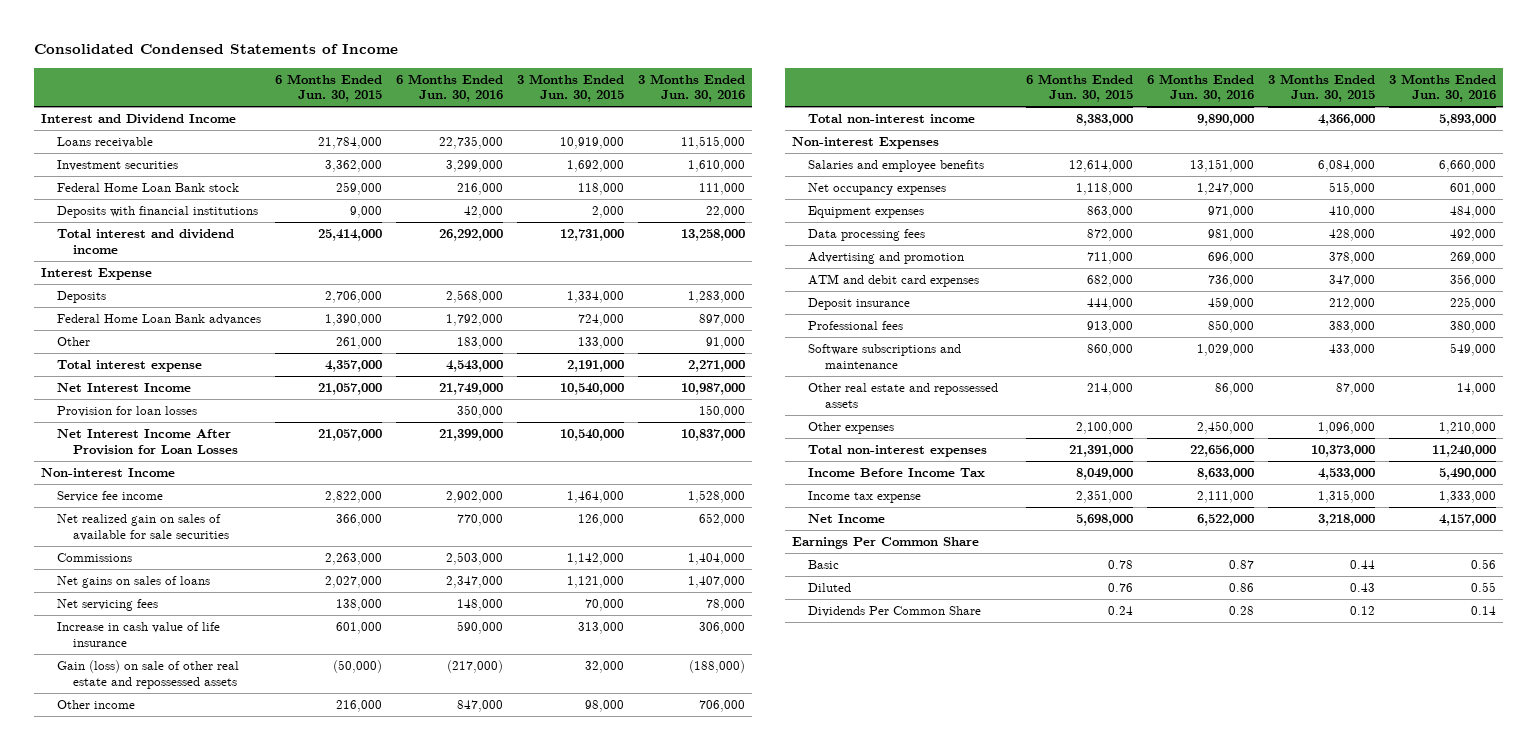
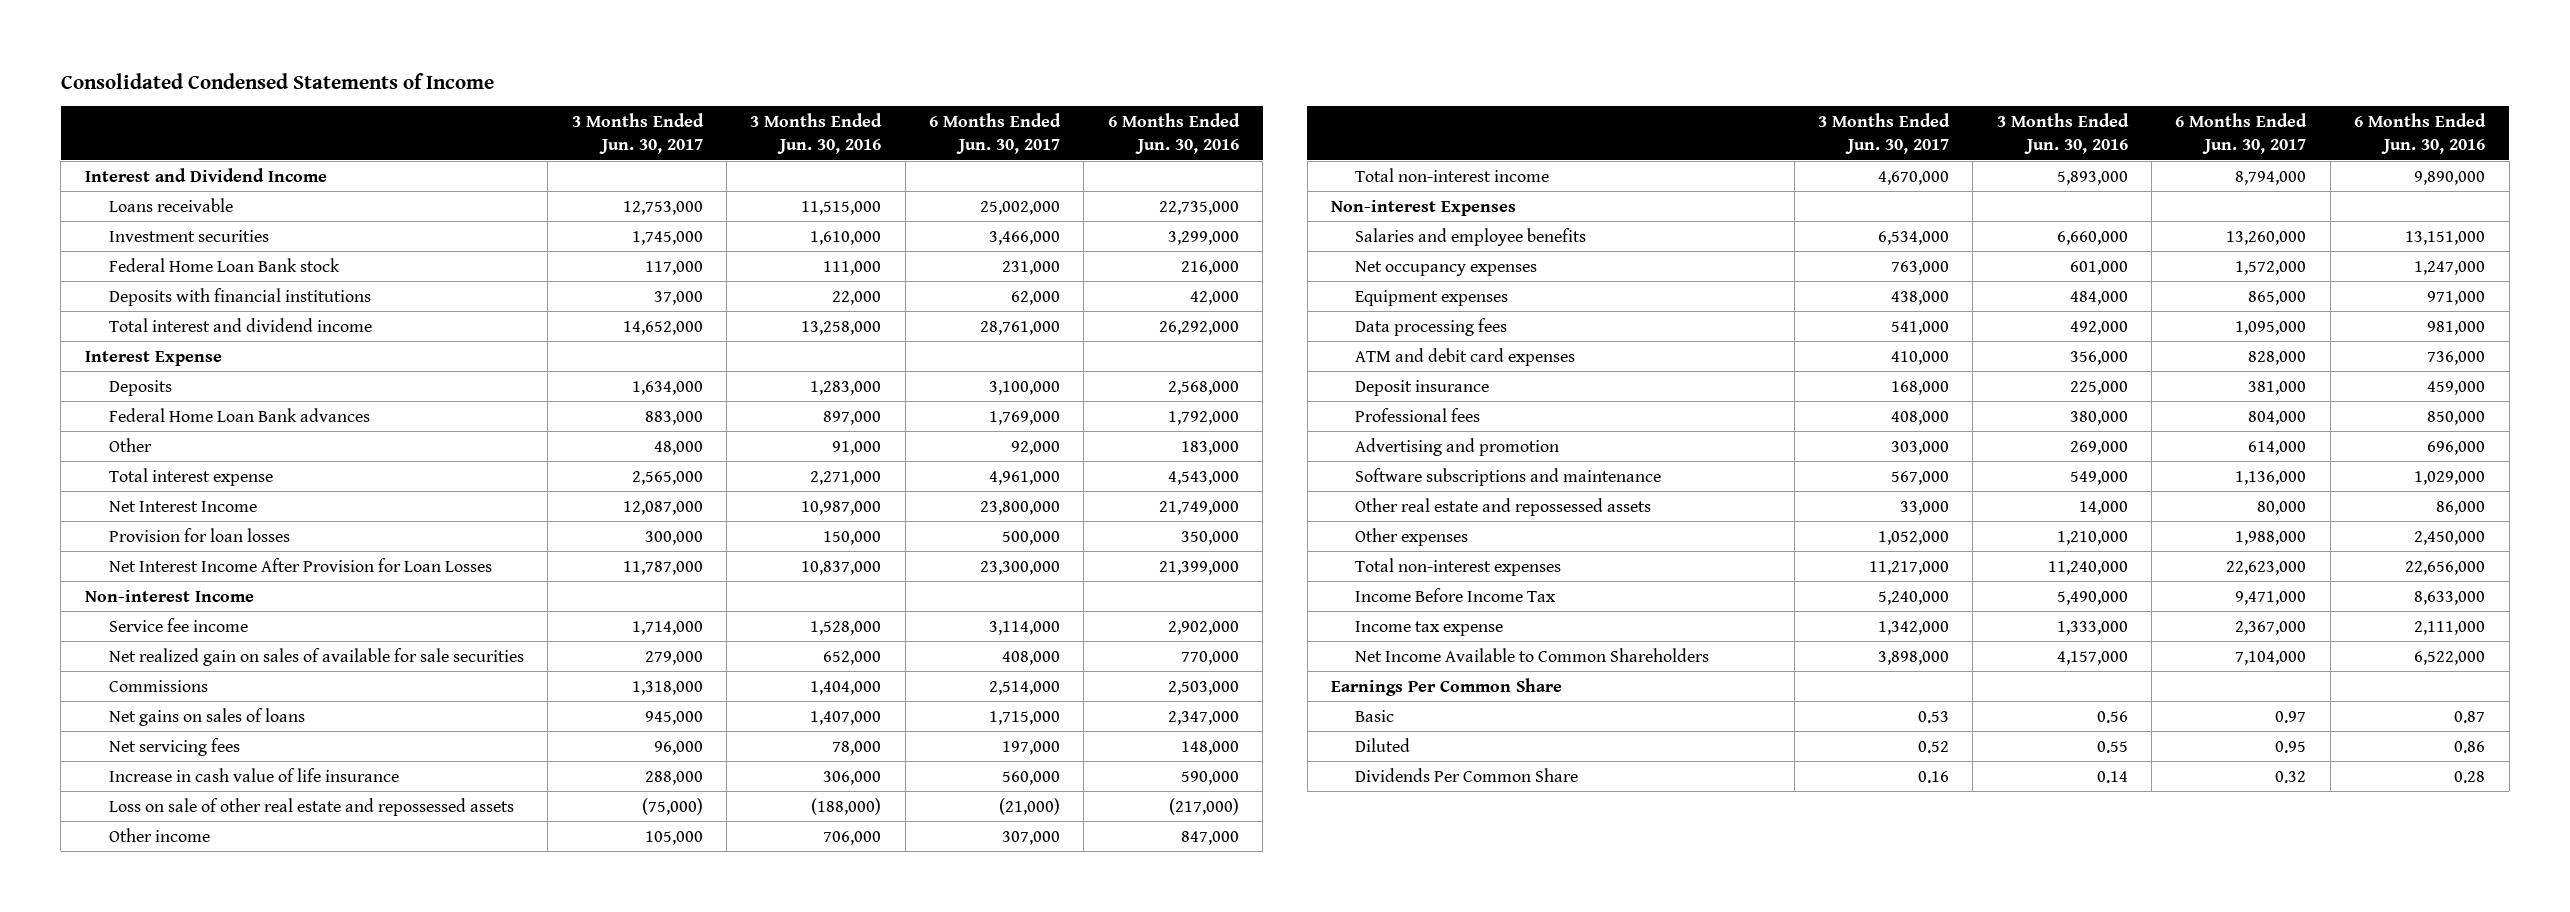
- | 6 Months Ended Jun. 30, 2015 | 6 Months Ended Jun. 30, 2016 | 3 Months Ended Jun. 30, 2015 | 3 Months Ended Jun. 30, 2016
+ | 3 Months Ended Jun. 30, 2017 | 3 Months Ended Jun. 30, 2016 | 6 Months Ended Jun. 30, 2017 | 6 Months Ended Jun. 30, 2016
- Gain (loss) on sale of other real estate and repossessed assets | (50,000) | (217,000) | 32,000 | (188,000)
+ Loss on sale of other real estate and repossessed assets | (75,000) | (188,000) | (21,000) | (217,000)
moved down: Advertising and promotion | 303,000 | 269,000 | 614,000 | 696,000
- Net Income | 5,698,000 | 6,522,000 | 3,218,000 | 4,157,000
+ Net Income Available to Common Shareholders | 3,898,000 | 4,157,000 | 7,104,000 | 6,522,000

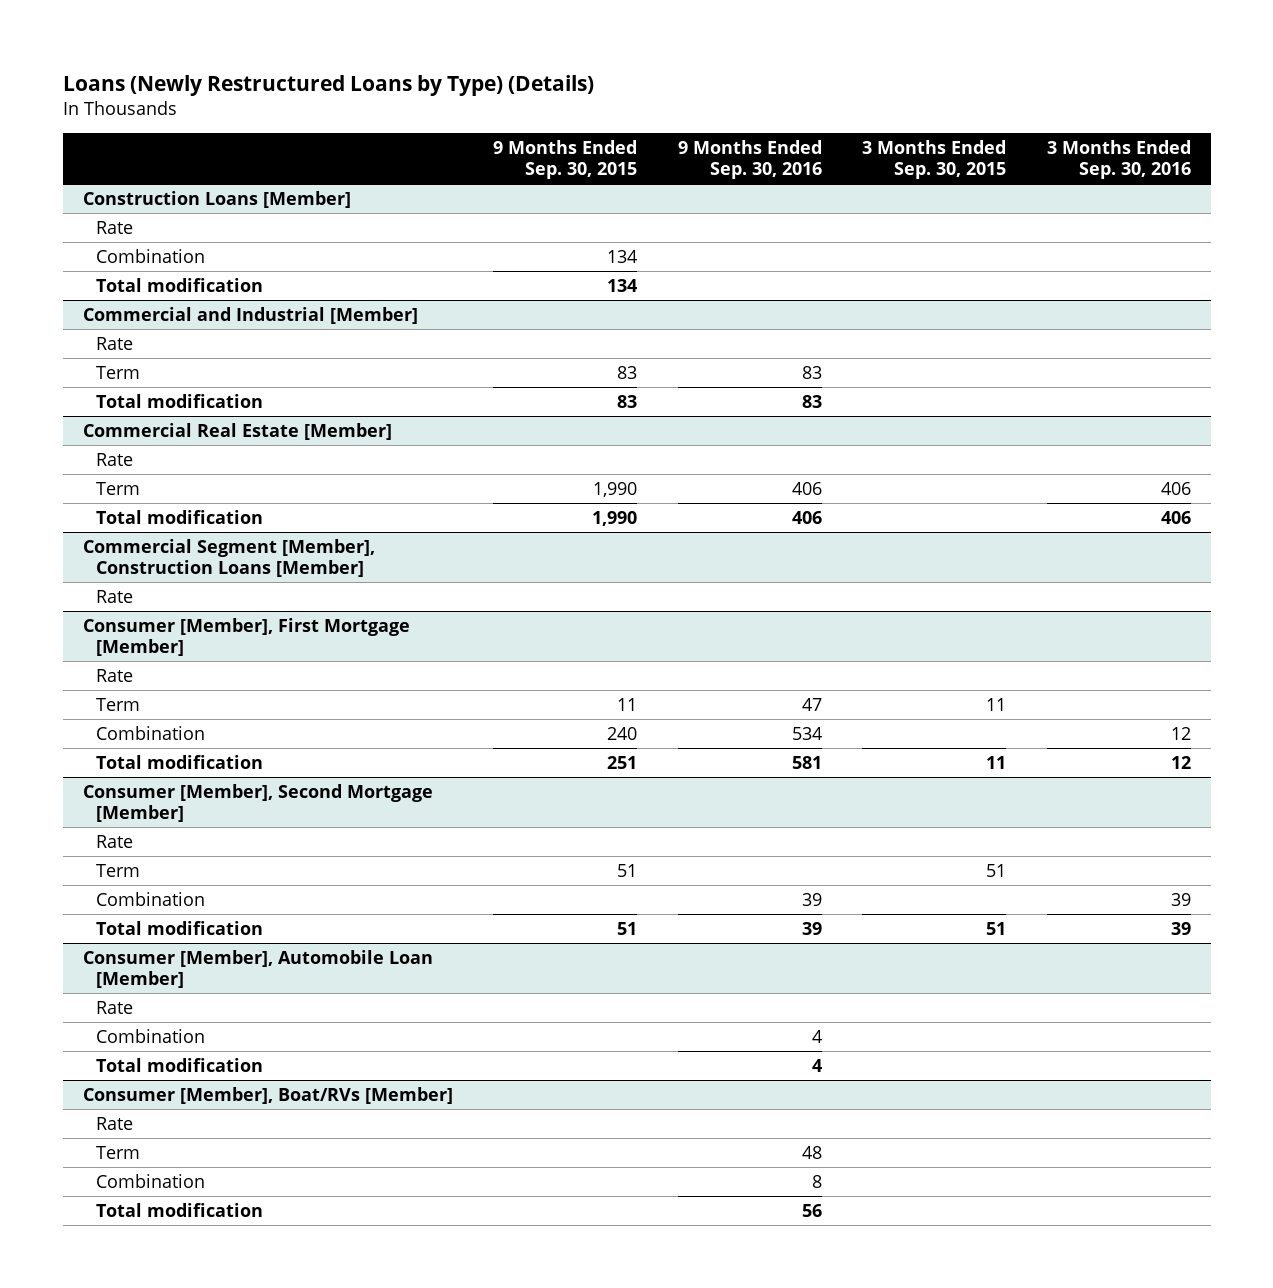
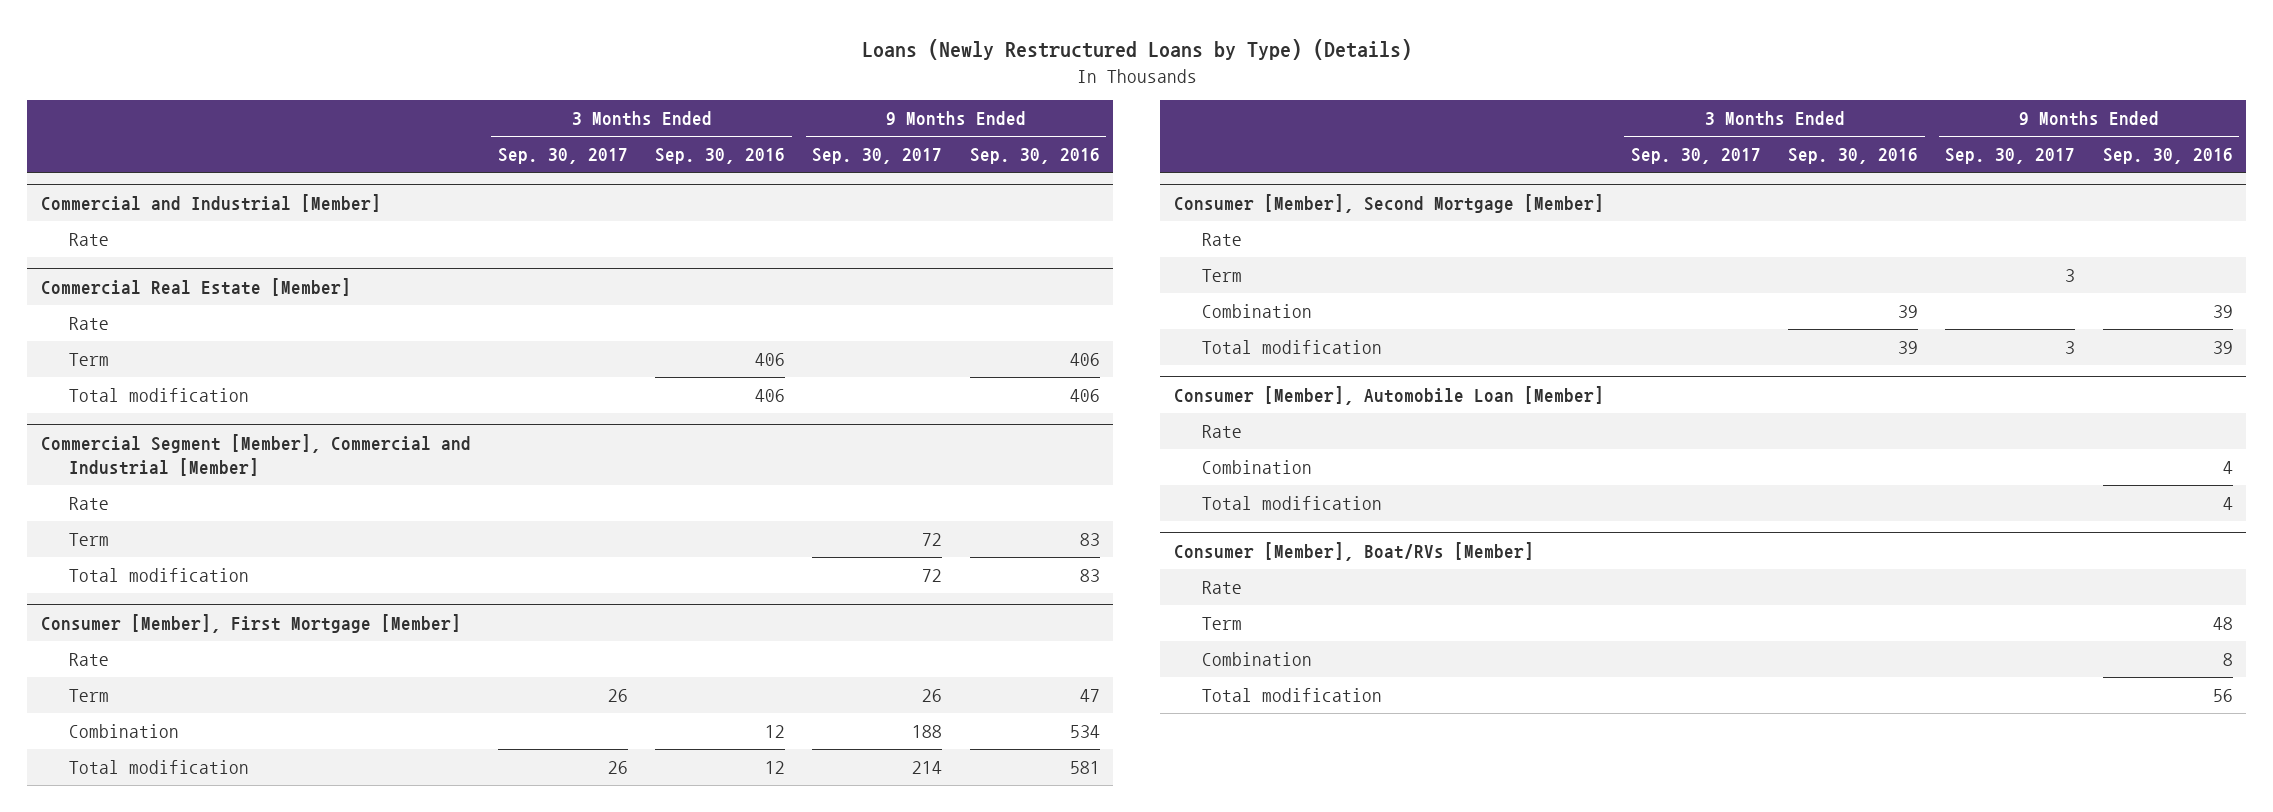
- | 9 Months Ended Sep. 30, 2015 | 9 Months Ended Sep. 30, 2016 | 3 Months Ended Sep. 30, 2015 | 3 Months Ended Sep. 30, 2016
+ | 3 Months Ended Sep. 30, 2017 | 3 Months Ended Sep. 30, 2016 | 9 Months Ended Sep. 30, 2017 | 9 Months Ended Sep. 30, 2016
- Construction Loans [Member]
- Rate
- Combination | 134 | | |
- Total modification | 134 | | |
@ Commercial and Industrial [Member]
- Term | 83 | 83 | |
- Total modification | 83 | 83 | |
- Commercial Segment [Member], Construction Loans [Member]
+ Commercial Segment [Member], Commercial and Industrial [Member]
+ Term | | | 72 | 83
+ Total modification | | | 72 | 83

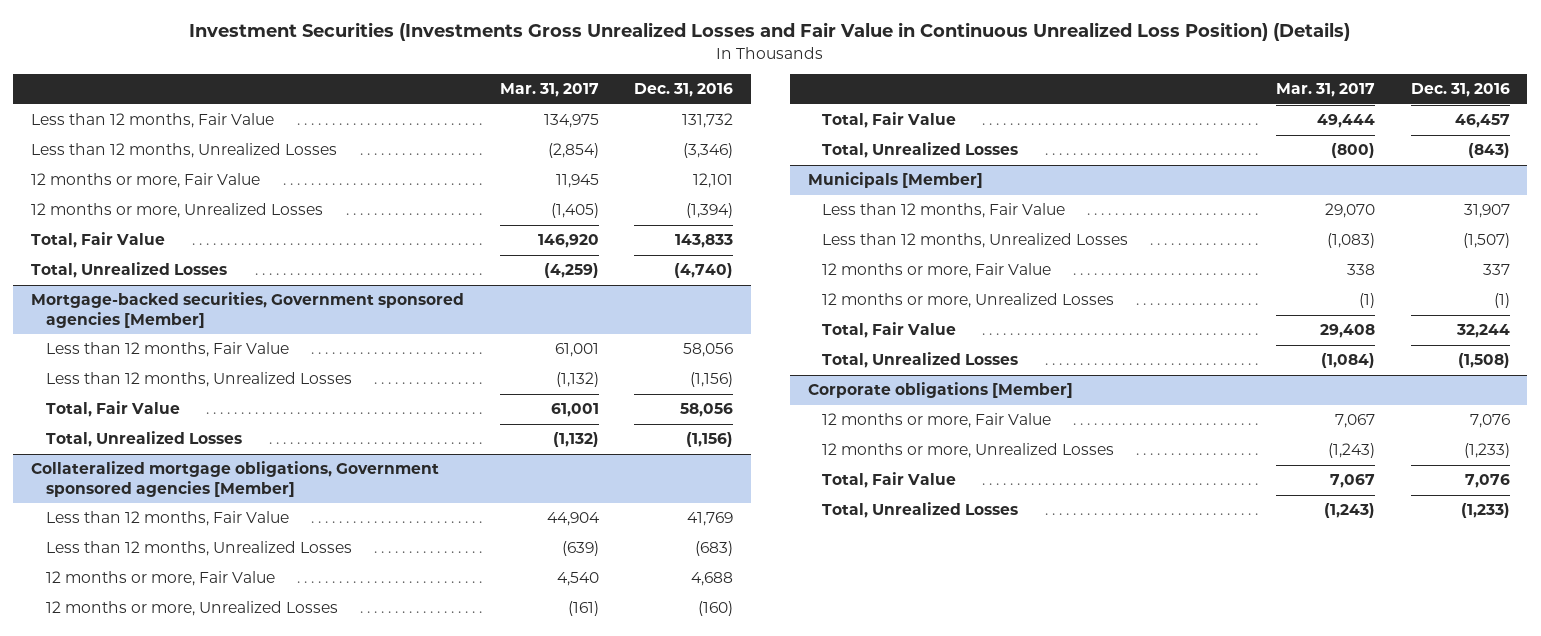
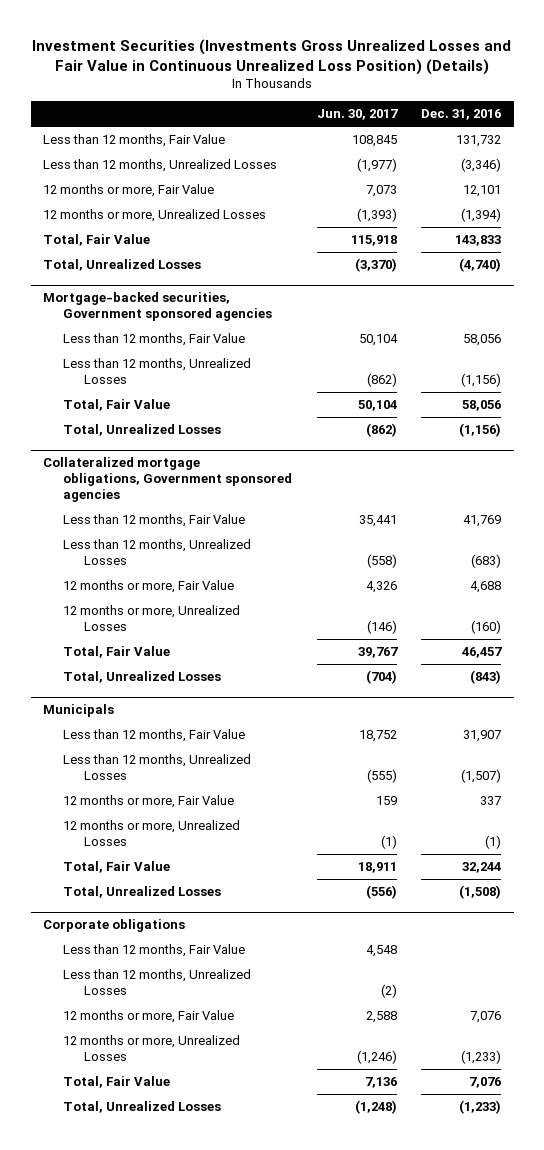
- | Mar. 31, 2017 | Dec. 31, 2016
+ | Jun. 30, 2017 | Dec. 31, 2016
- Mortgage-backed securities, Government sponsored agencies [Member]
+ Mortgage-backed securities, Government sponsored agencies
- Collateralized mortgage obligations, Government sponsored agencies [Member]
+ Collateralized mortgage obligations, Government sponsored agencies
- Municipals [Member]
+ Municipals
- Corporate obligations [Member]
+ Corporate obligations
+ Less than 12 months, Fair Value | 4,548 |
+ Less than 12 months, Unrealized Losses | (2) |

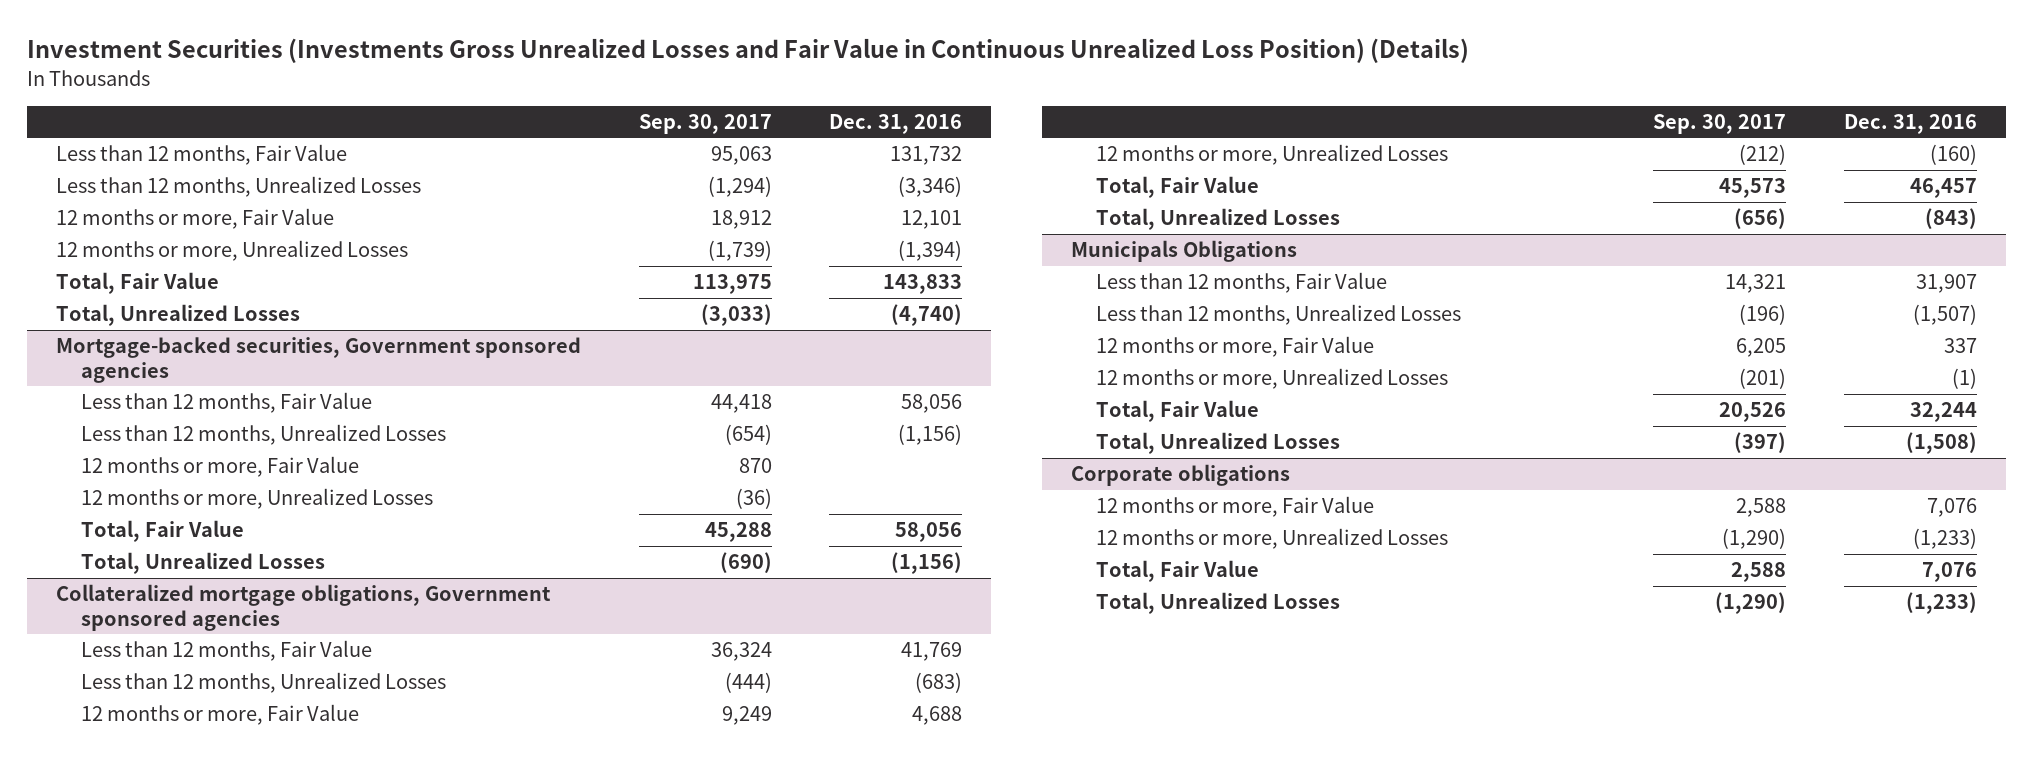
- | Jun. 30, 2017 | Dec. 31, 2016
+ | Sep. 30, 2017 | Dec. 31, 2016
@ Mortgage-backed securities, Government sponsored agencies
+ 12 months or more, Fair Value | 870 |
+ 12 months or more, Unrealized Losses | (36) |
- Municipals
+ Municipals Obligations
@ Corporate obligations
- Less than 12 months, Fair Value | 4,548 |
- Less than 12 months, Unrealized Losses | (2) |

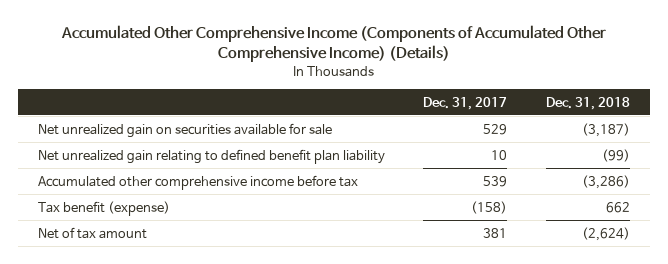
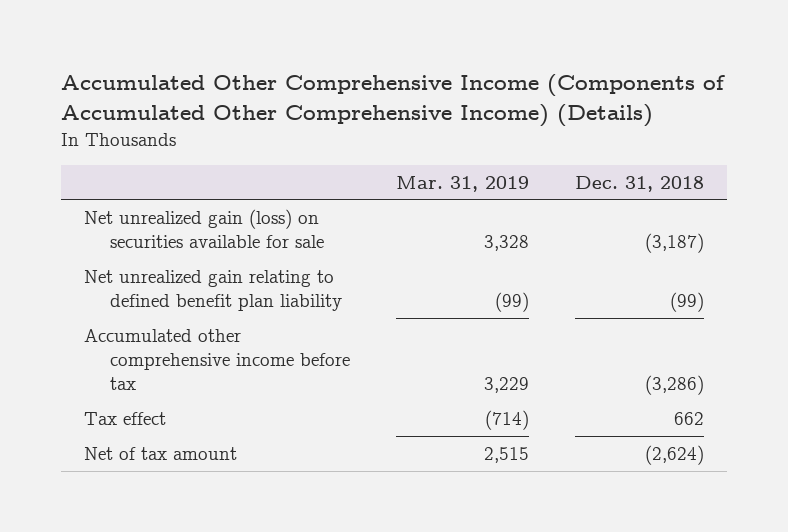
- | Dec. 31, 2017 | Dec. 31, 2018
+ | Mar. 31, 2019 | Dec. 31, 2018
- Net unrealized gain on securities available for sale | 529 | (3,187)
+ Net unrealized gain (loss) on securities available for sale | 3,328 | (3,187)
- Tax benefit (expense) | (158) | 662
+ Tax effect | (714) | 662

